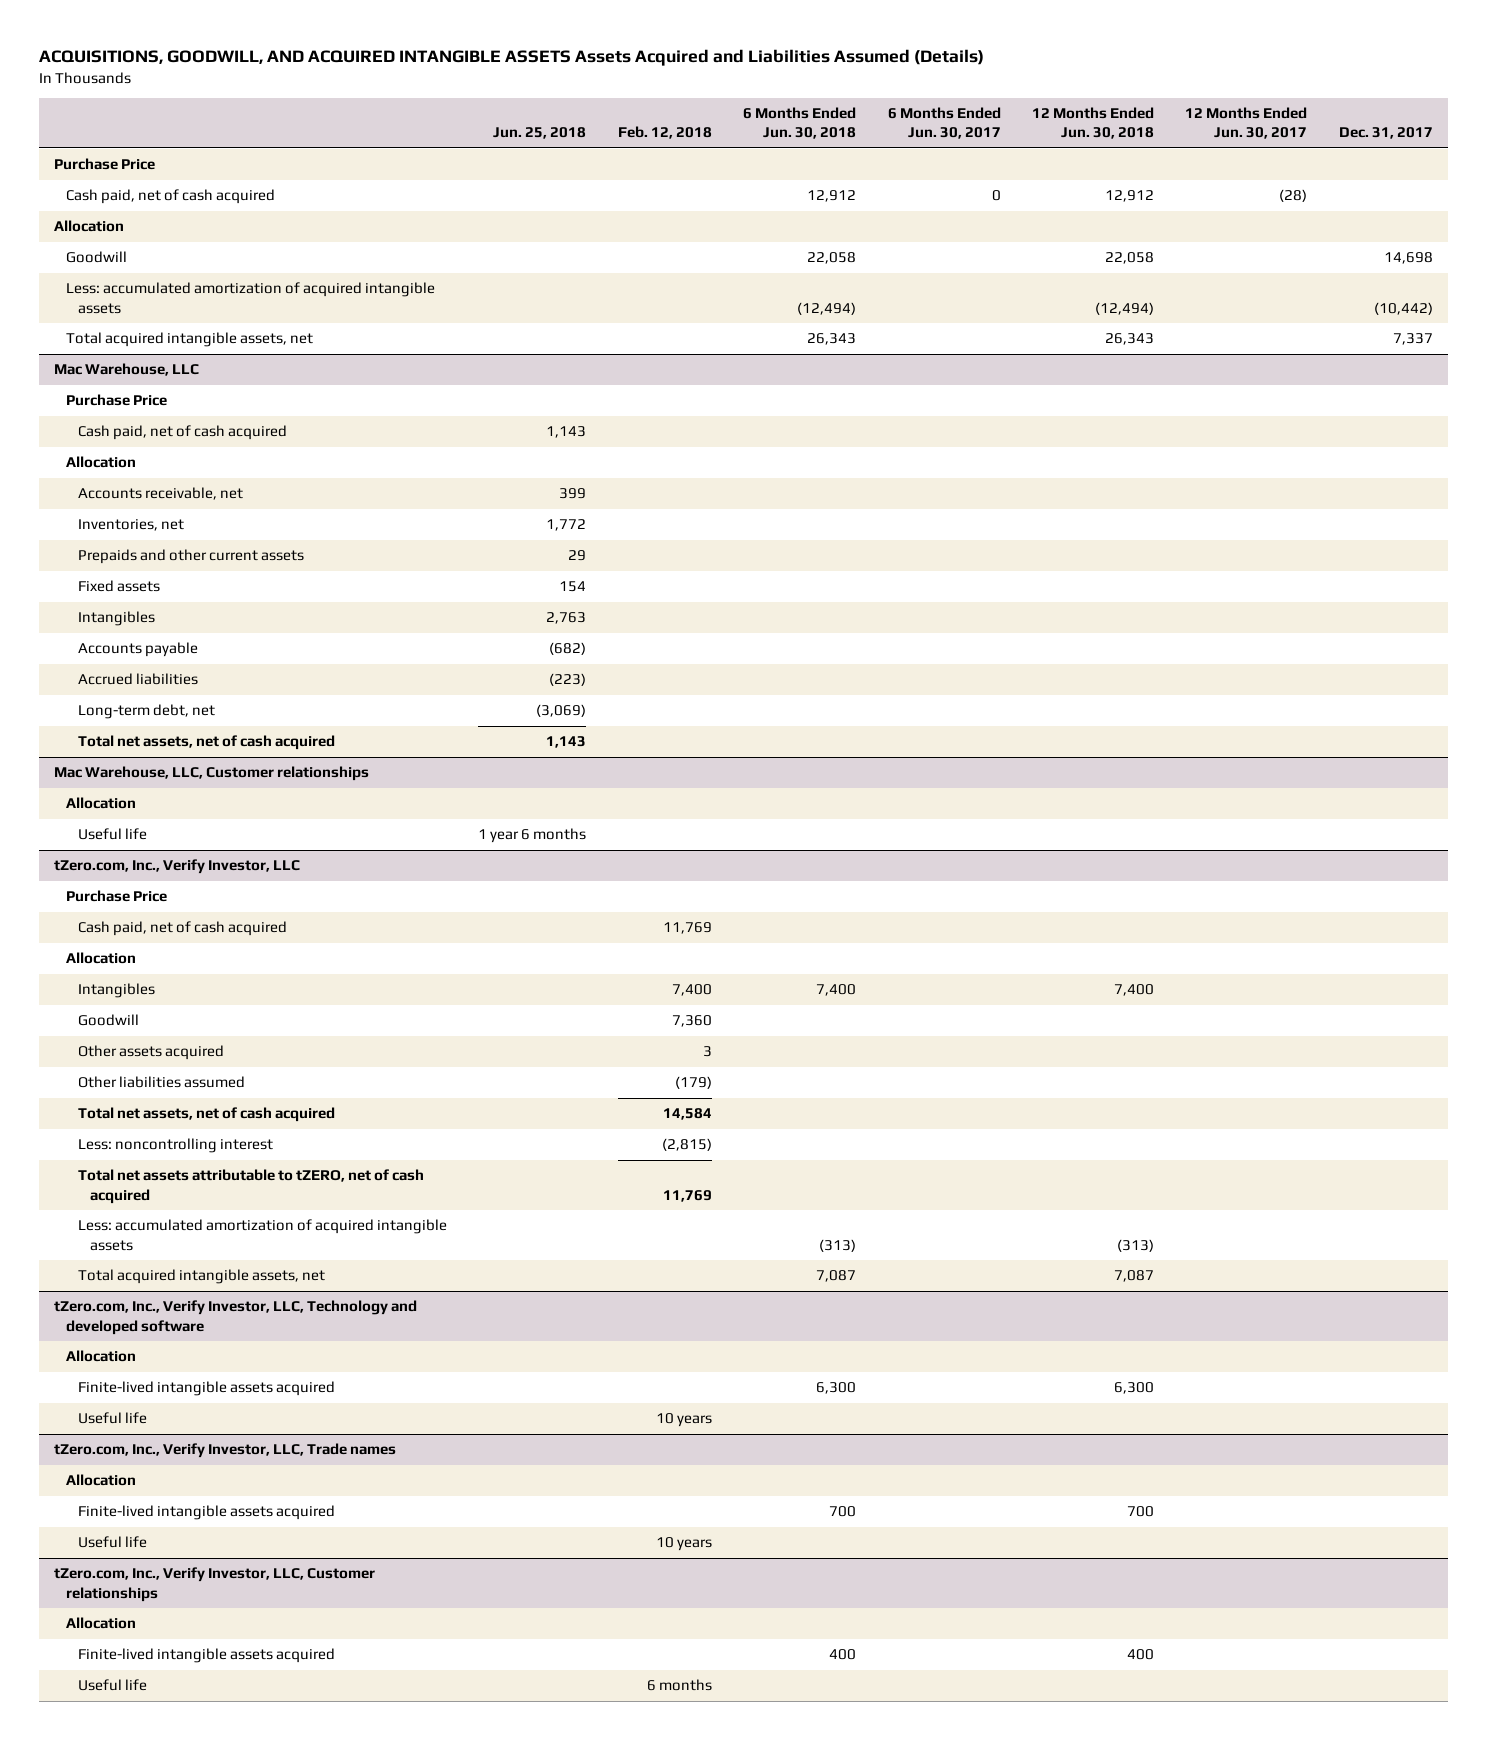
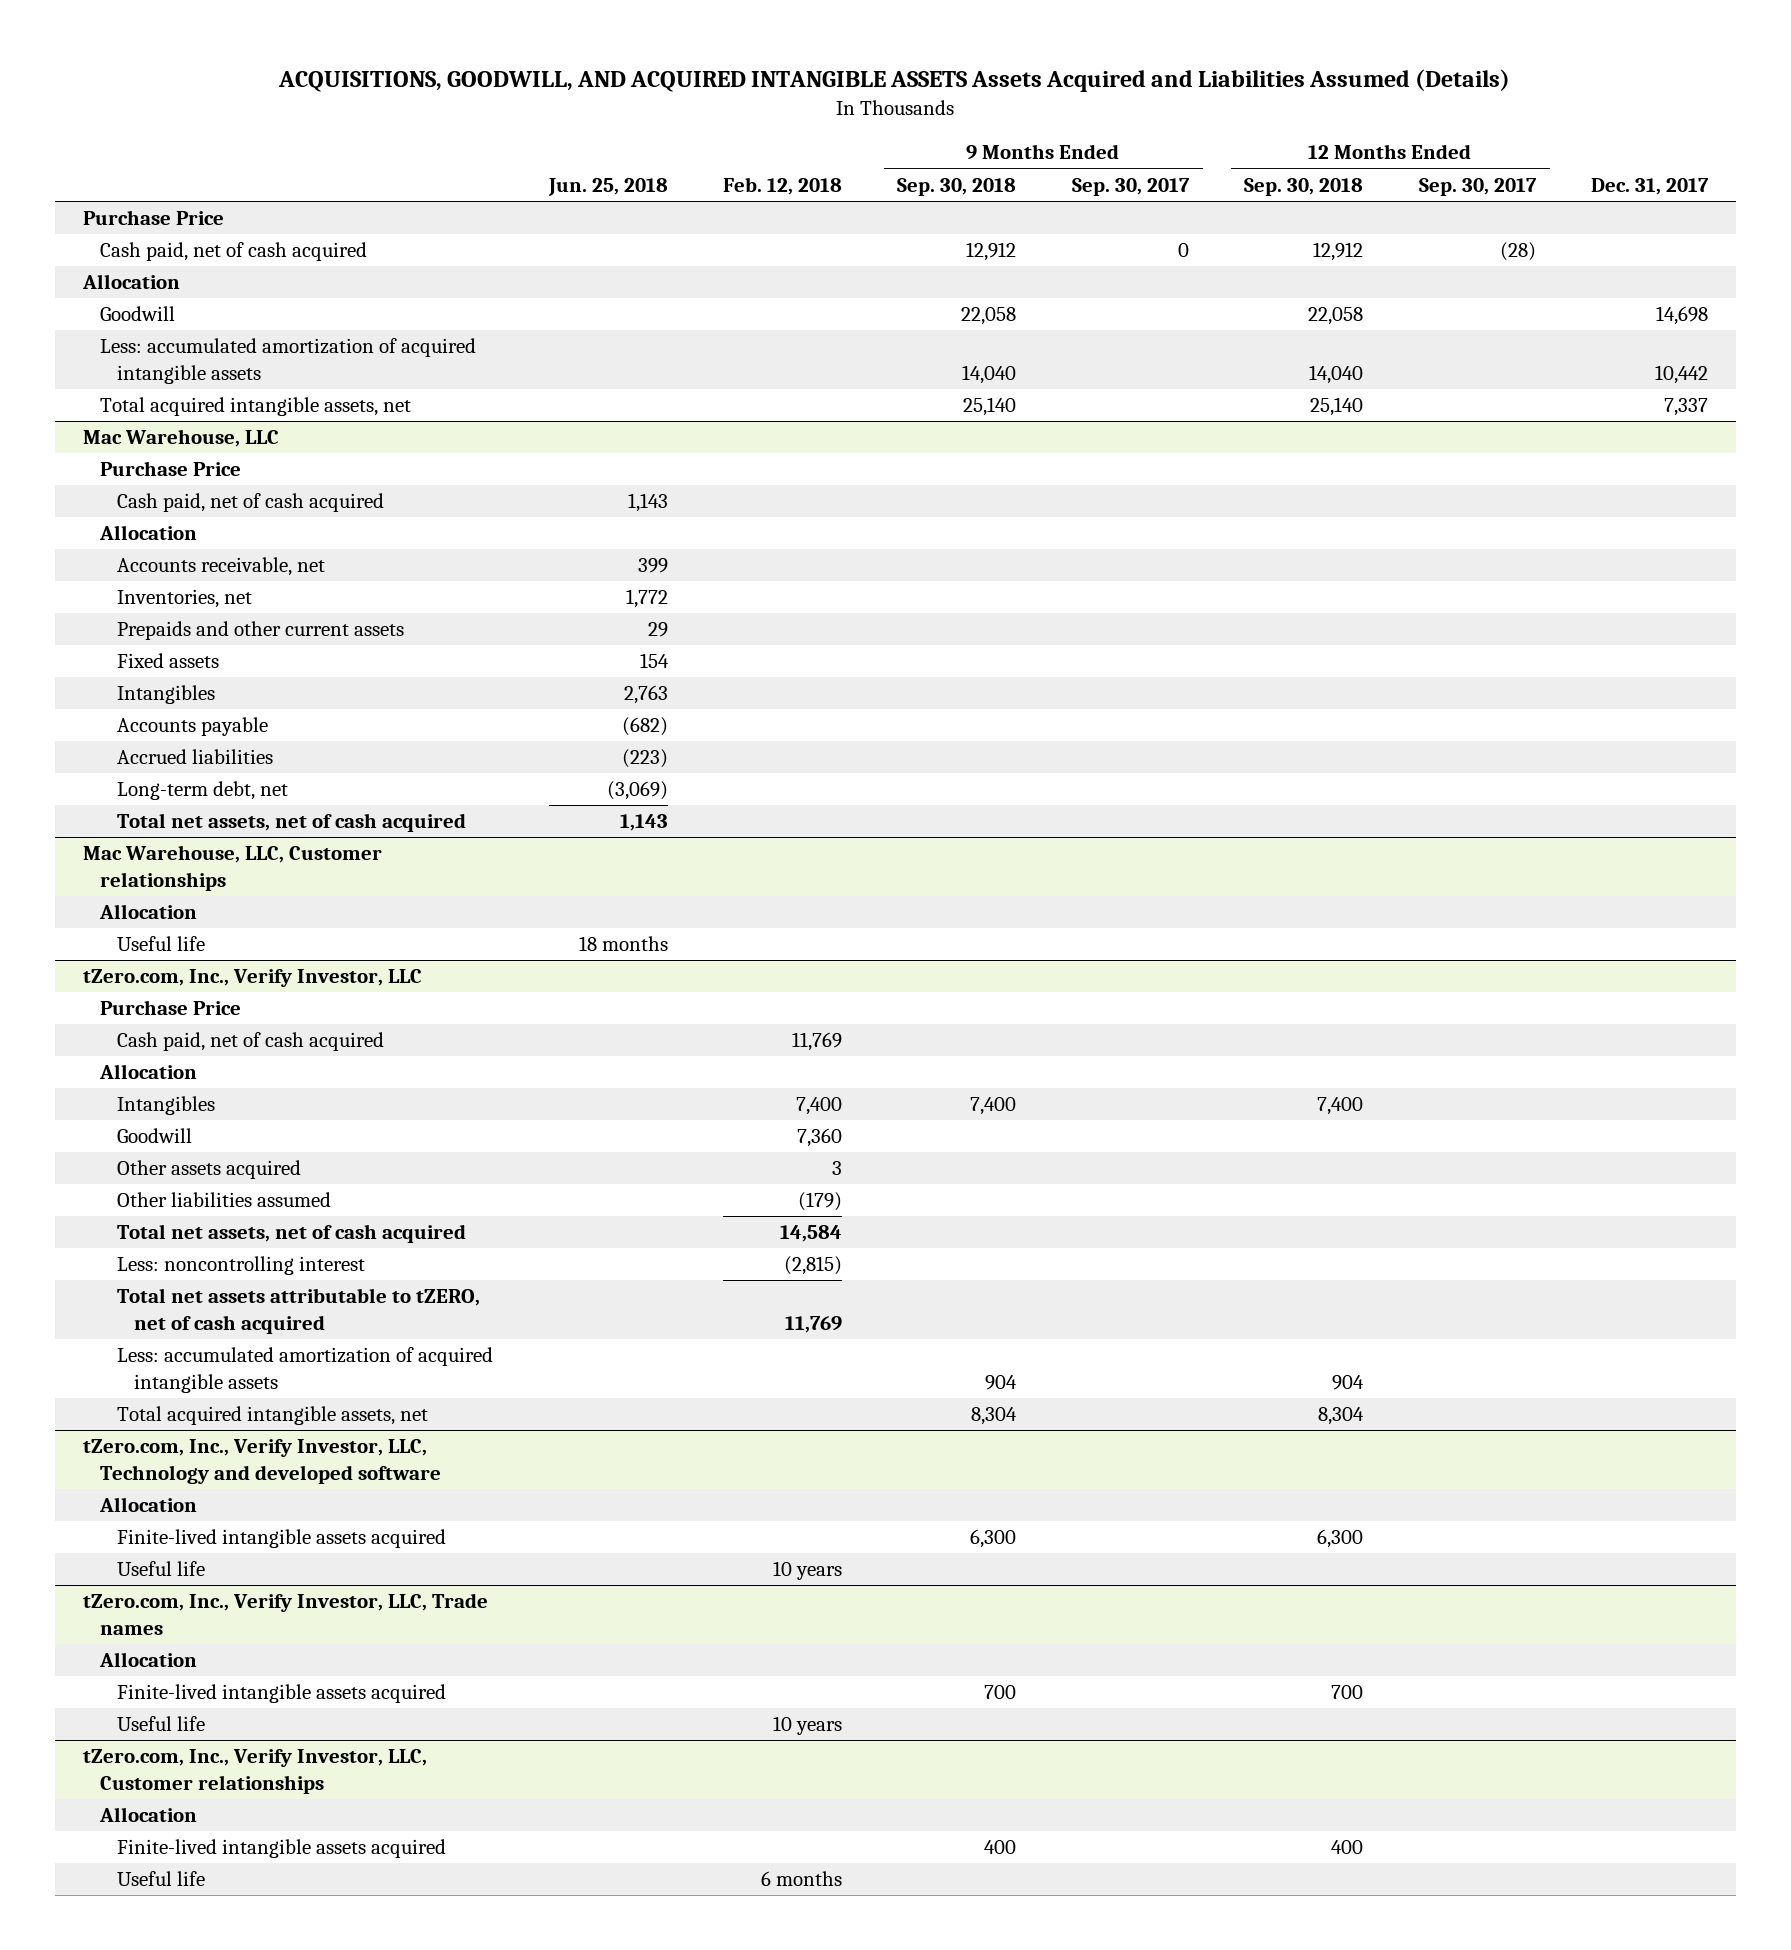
- | Jun. 25, 2018 | Feb. 12, 2018 | 6 Months Ended Jun. 30, 2018 | 6 Months Ended Jun. 30, 2017 | 12 Months Ended Jun. 30, 2018 | 12 Months Ended Jun. 30, 2017 | Dec. 31, 2017
+ | Jun. 25, 2018 | Feb. 12, 2018 | 9 Months Ended Sep. 30, 2018 | 9 Months Ended Sep. 30, 2017 | 12 Months Ended Sep. 30, 2018 | 12 Months Ended Sep. 30, 2017 | Dec. 31, 2017
- Less: accumulated amortization of acquired intangible assets | | | (12,494) | | (12,494) | | (10,442)
+ Less: accumulated amortization of acquired intangible assets | | | 14,040 | | 14,040 | | 10,442
@ Mac Warehouse, LLC, Customer relationships
- Useful life | 1 year 6 months | | | | | |
+ Useful life | 18 months | | | | | |

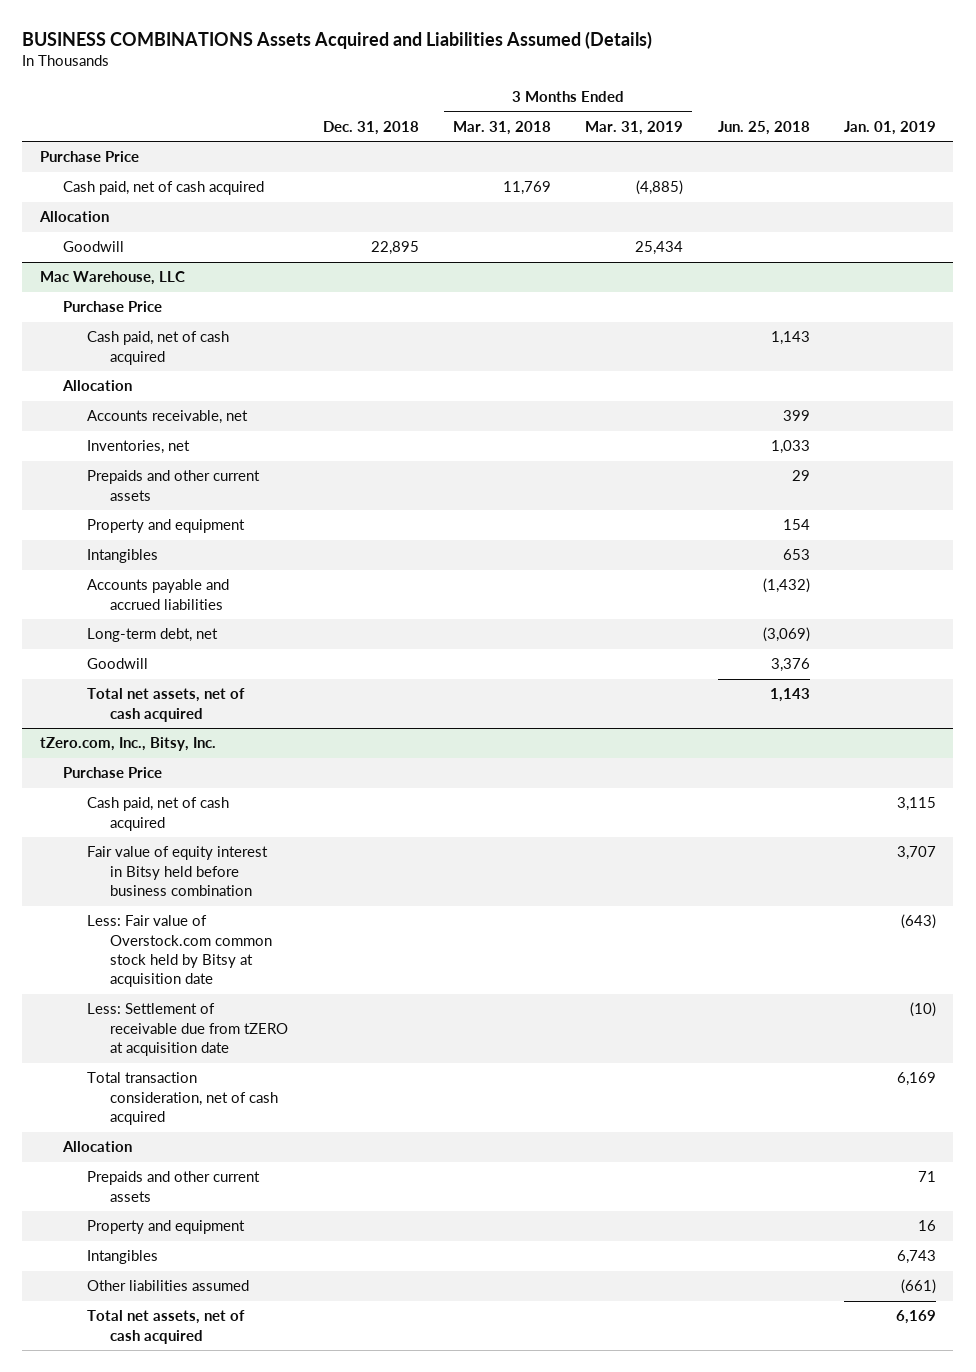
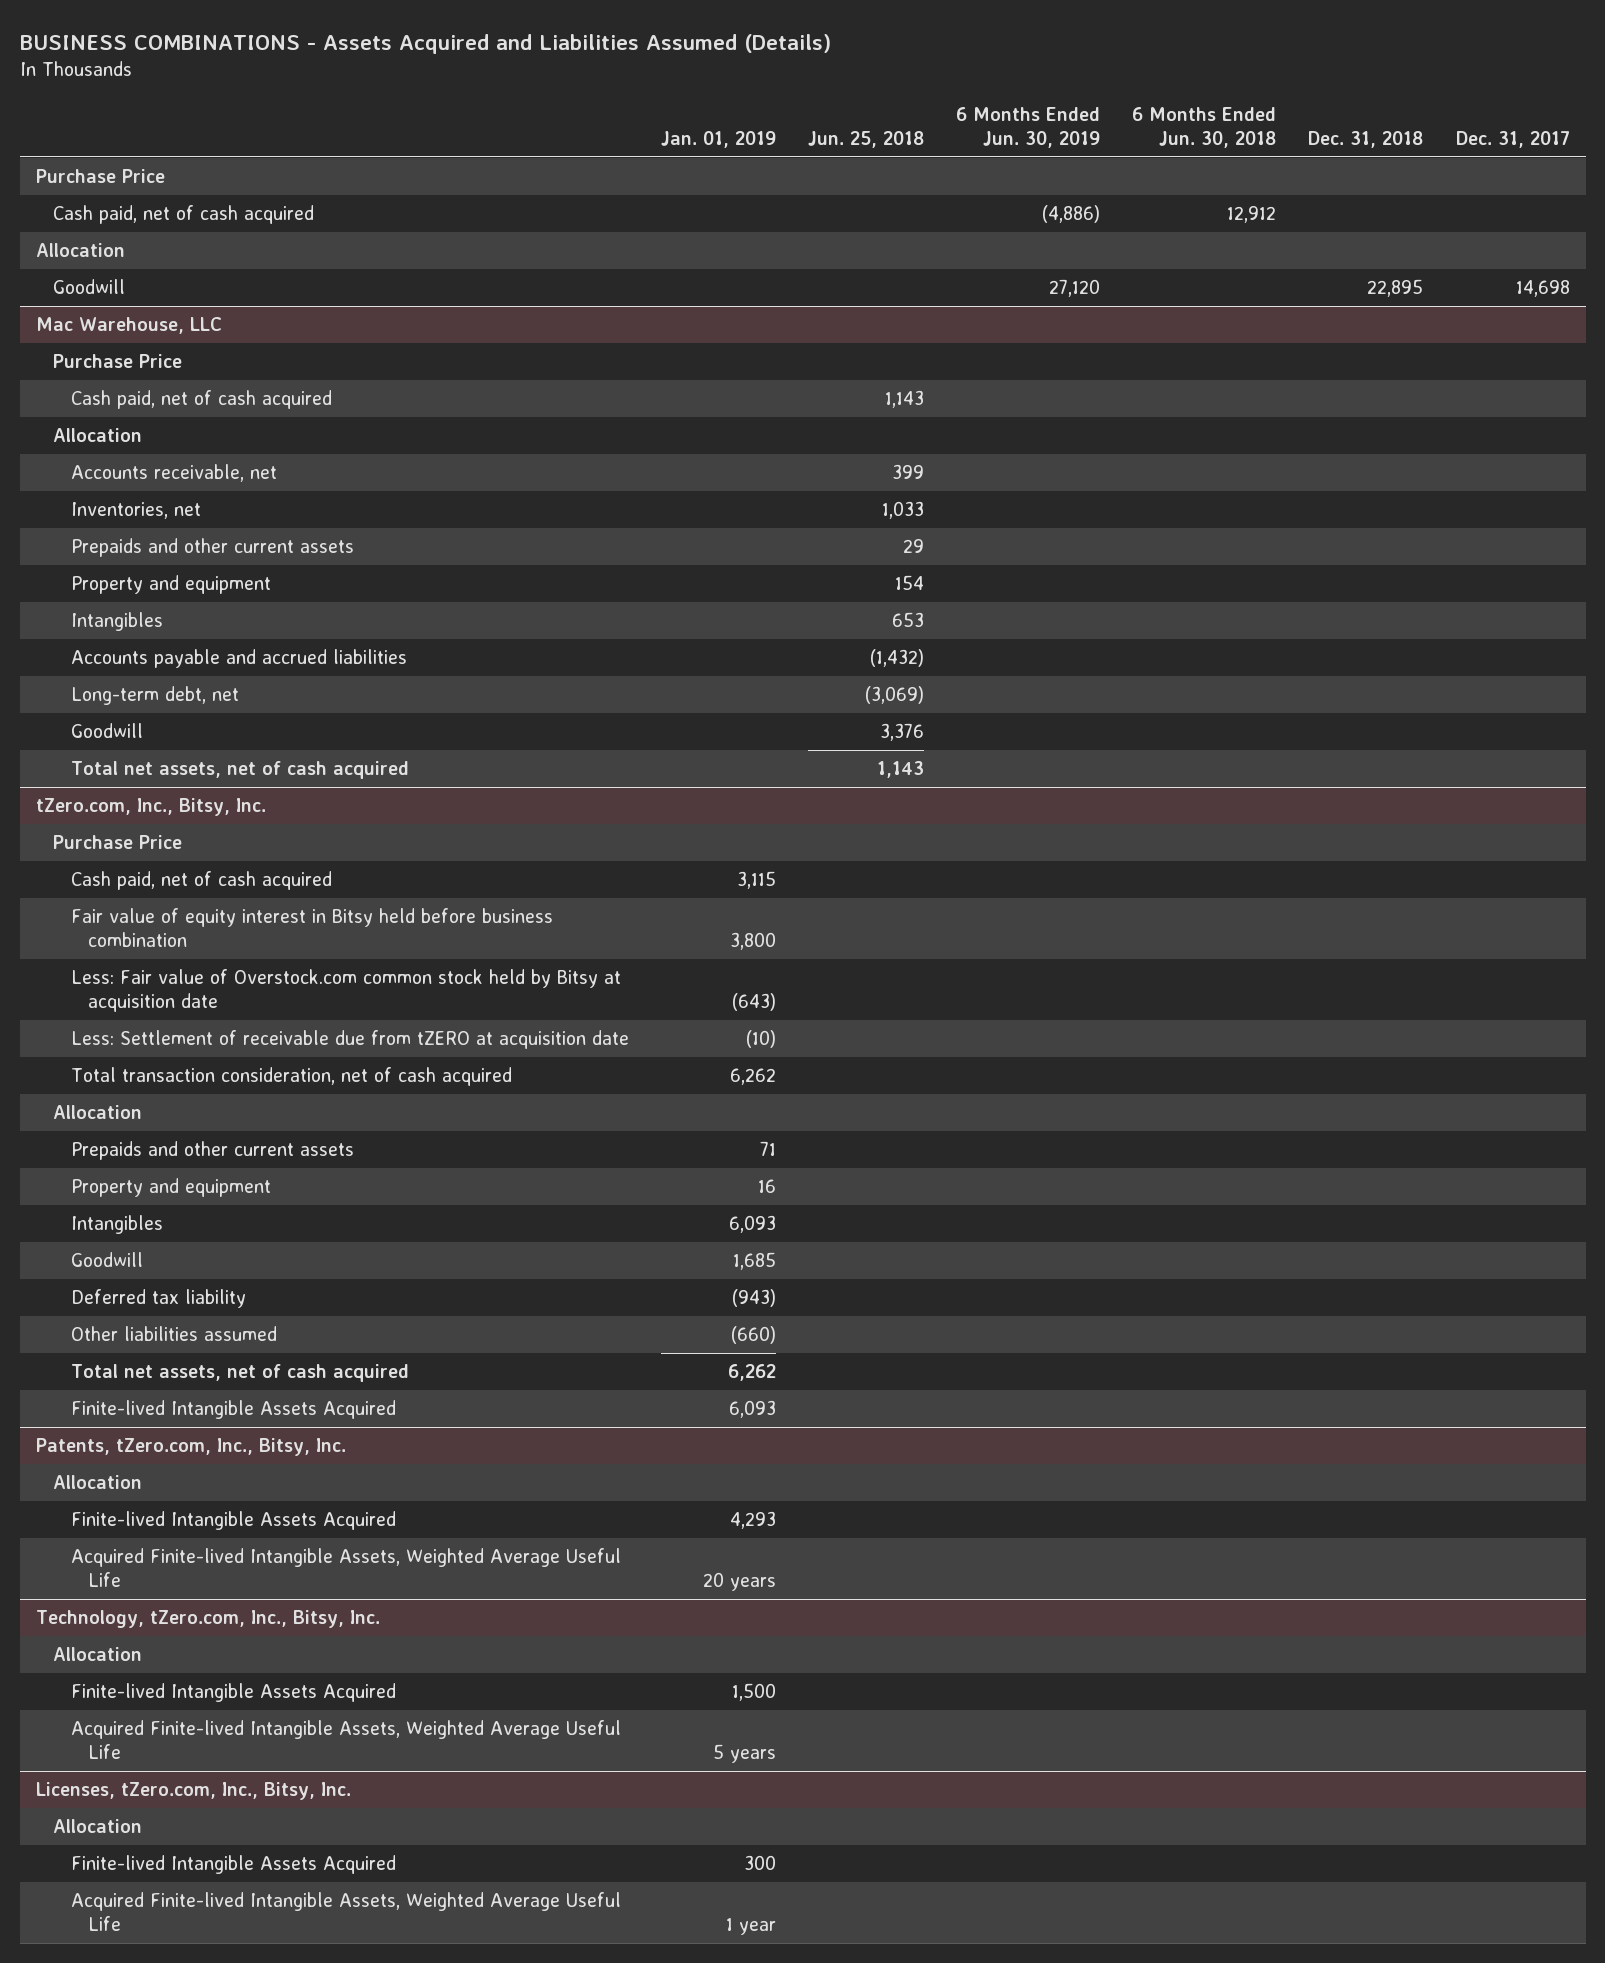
- BUSINESS COMBINATIONS Assets Acquired and Liabilities Assumed (Details)
+ BUSINESS COMBINATIONS - Assets Acquired and Liabilities Assumed (Details)
- | Dec. 31, 2018 | 3 Months Ended Mar. 31, 2018 | 3 Months Ended Mar. 31, 2019 | Jun. 25, 2018 | Jan. 01, 2019
+ | Jan. 01, 2019 | Jun. 25, 2018 | 6 Months Ended Jun. 30, 2019 | 6 Months Ended Jun. 30, 2018 | Dec. 31, 2018 | Dec. 31, 2017
@ tZero.com, Inc., Bitsy, Inc.
- Fair value of equity interest in Bitsy held before business combination | | | | | 3,707
+ Fair value of equity interest in Bitsy held before business combination | 3,800 | | | | |
- Total transaction consideration, net of cash acquired | | | | | 6,169
+ Total transaction consideration, net of cash acquired | 6,262 | | | | |
- Intangibles | | | | | 6,743
- Other liabilities assumed | | | | | (661)
- Total net assets, net of cash acquired | | | | | 6,169
+ Intangibles | 6,093 | | | | |
+ Goodwill | 1,685 | | | | |
+ Deferred tax liability | (943) | | | | |
+ Other liabilities assumed | (660) | | | | |
+ Total net assets, net of cash acquired | 6,262 | | | | |
+ Finite-lived Intangible Assets Acquired | 6,093 | | | | |
+ Patents, tZero.com, Inc., Bitsy, Inc.
+ Allocation
+ Finite-lived Intangible Assets Acquired | 4,293 | | | | |
+ Acquired Finite-lived Intangible Assets, Weighted Average Useful Life | 20 years | | | | |
+ Technology, tZero.com, Inc., Bitsy, Inc.
+ Allocation
+ Finite-lived Intangible Assets Acquired | 1,500 | | | | |
+ Acquired Finite-lived Intangible Assets, Weighted Average Useful Life | 5 years | | | | |
+ Licenses, tZero.com, Inc., Bitsy, Inc.
+ Allocation
+ Finite-lived Intangible Assets Acquired | 300 | | | | |
+ Acquired Finite-lived Intangible Assets, Weighted Average Useful Life | 1 year | | | | |

